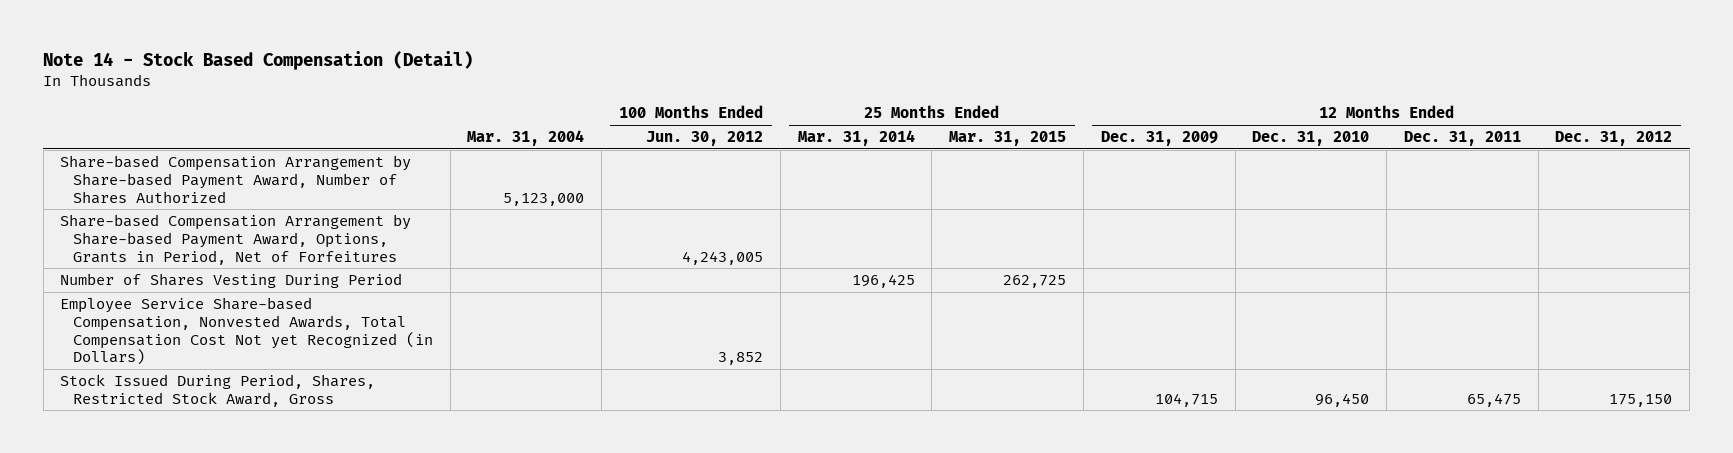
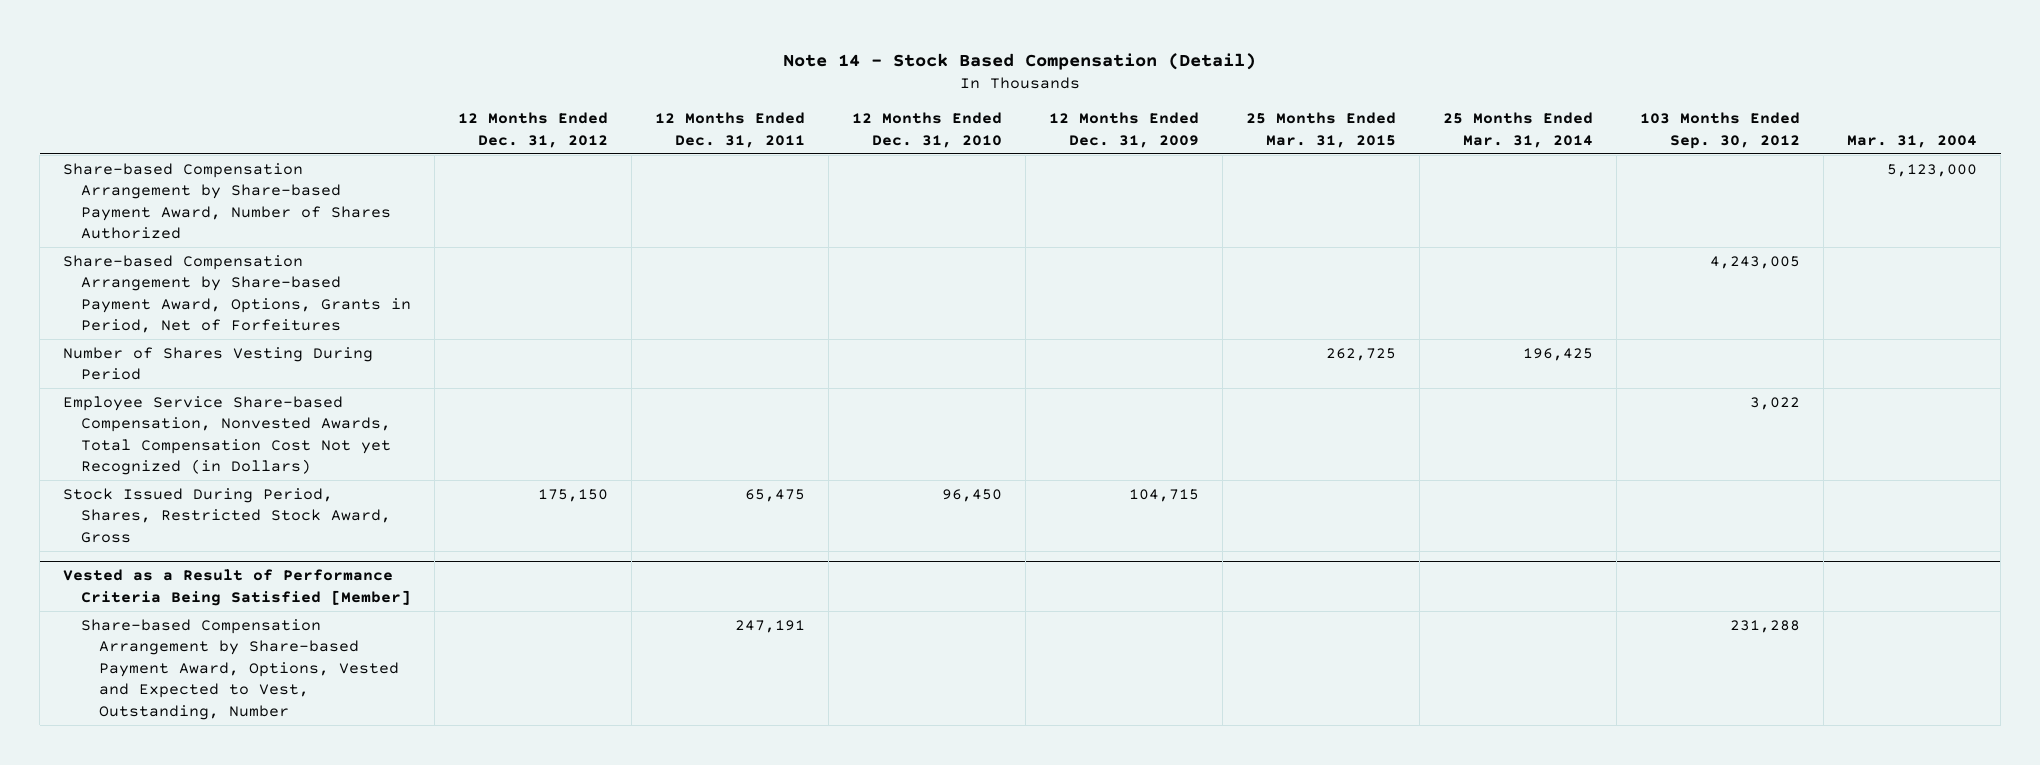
- | Mar. 31, 2004 | 100 Months Ended Jun. 30, 2012 | 25 Months Ended Mar. 31, 2014 | 25 Months Ended Mar. 31, 2015 | 12 Months Ended Dec. 31, 2009 | 12 Months Ended Dec. 31, 2010 | 12 Months Ended Dec. 31, 2011 | 12 Months Ended Dec. 31, 2012
+ | 12 Months Ended Dec. 31, 2012 | 12 Months Ended Dec. 31, 2011 | 12 Months Ended Dec. 31, 2010 | 12 Months Ended Dec. 31, 2009 | 25 Months Ended Mar. 31, 2015 | 25 Months Ended Mar. 31, 2014 | 103 Months Ended Sep. 30, 2012 | Mar. 31, 2004
+ Vested as a Result of Performance Criteria Being Satisfied [Member]
+ Share-based Compensation Arrangement by Share-based Payment Award, Options, Vested and Expected to Vest, Outstanding, Number | | 247,191 | | | | | 231,288 |

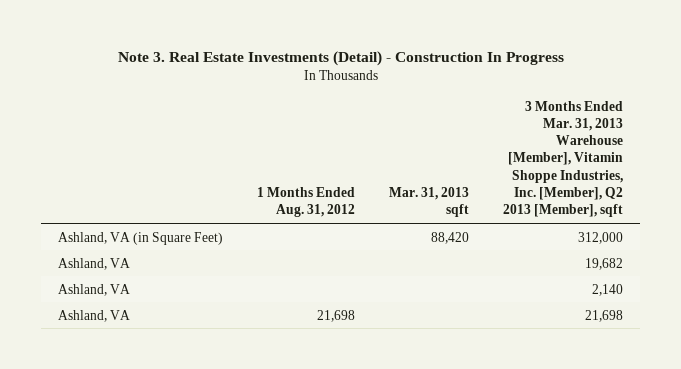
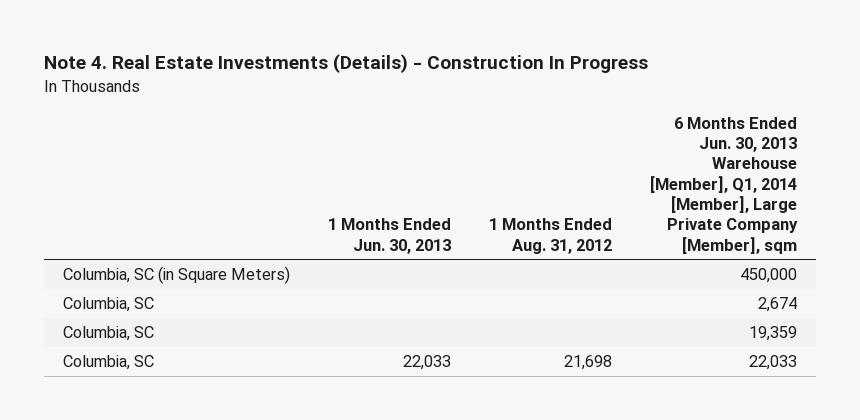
- Note 3. Real Estate Investments (Detail) - Construction In Progress
+ Note 4. Real Estate Investments (Details) - Construction In Progress
- | 1 Months Ended Aug. 31, 2012 | Mar. 31, 2013 sqft | 3 Months Ended Mar. 31, 2013 Warehouse [Member], Vitamin Shoppe Industries, Inc. [Member], Q2 2013 [Member], sqft
+ | 1 Months Ended Jun. 30, 2013 | 1 Months Ended Aug. 31, 2012 | 6 Months Ended Jun. 30, 2013 Warehouse [Member], Q1, 2014 [Member], Large Private Company [Member], sqm
- Ashland, VA (in Square Feet) | | 88,420 | 312,000
- Ashland, VA | | | 19,682
- Ashland, VA | | | 2,140
- Ashland, VA | 21,698 | | 21,698
+ Columbia, SC (in Square Meters) | | | 450,000
+ Columbia, SC | | | 2,674
+ Columbia, SC | | | 19,359
+ Columbia, SC | 22,033 | 21,698 | 22,033

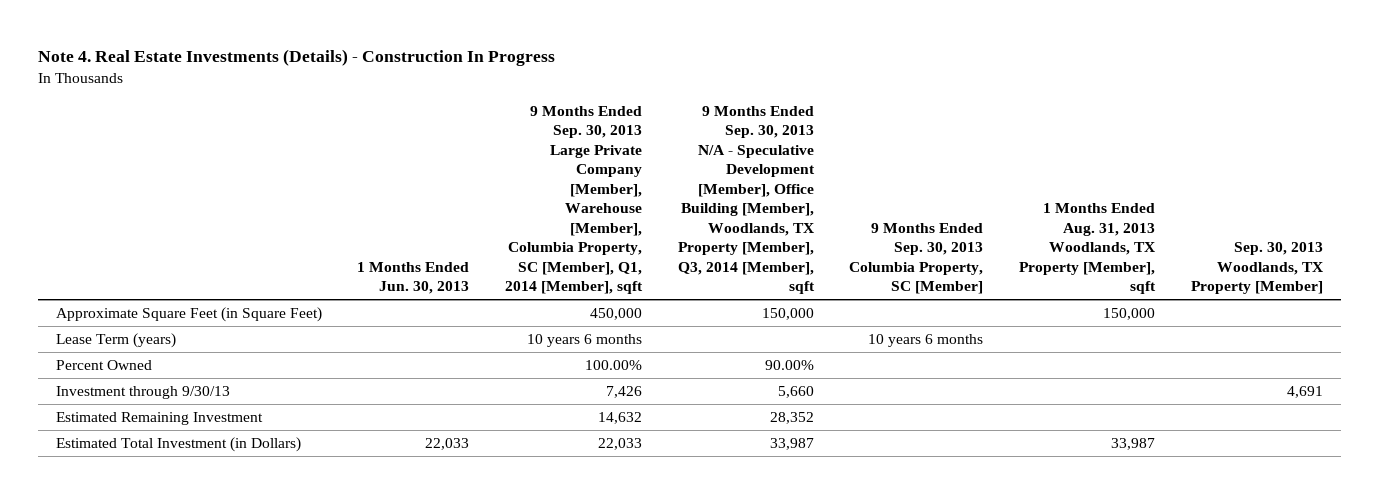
- | 1 Months Ended Jun. 30, 2013 | 1 Months Ended Aug. 31, 2012 | 6 Months Ended Jun. 30, 2013 Warehouse [Member], Q1, 2014 [Member], Large Private Company [Member], sqm
+ | 1 Months Ended Jun. 30, 2013 | 9 Months Ended Sep. 30, 2013 Large Private Company [Member], Warehouse [Member], Columbia Property, SC [Member], Q1, 2014 [Member], sqft | 9 Months Ended Sep. 30, 2013 N/A - Speculative Development [Member], Office Building [Member], Woodlands, TX Property [Member], Q3, 2014 [Member], sqft | 9 Months Ended Sep. 30, 2013 Columbia Property, SC [Member] | 1 Months Ended Aug. 31, 2013 Woodlands, TX Property [Member], sqft | Sep. 30, 2013 Woodlands, TX Property [Member]
- Columbia, SC (in Square Meters) | | | 450,000
- Columbia, SC | | | 2,674
- Columbia, SC | | | 19,359
- Columbia, SC | 22,033 | 21,698 | 22,033
+ Approximate Square Feet (in Square Feet) | | 450,000 | 150,000 | | 150,000 |
+ Lease Term (years) | | 10 years 6 months | | 10 years 6 months | |
+ Percent Owned | | 100.00% | 90.00% | | |
+ Investment through 9/30/13 | | 7,426 | 5,660 | | | 4,691
+ Estimated Remaining Investment | | 14,632 | 28,352 | | |
+ Estimated Total Investment (in Dollars) | 22,033 | 22,033 | 33,987 | | 33,987 |

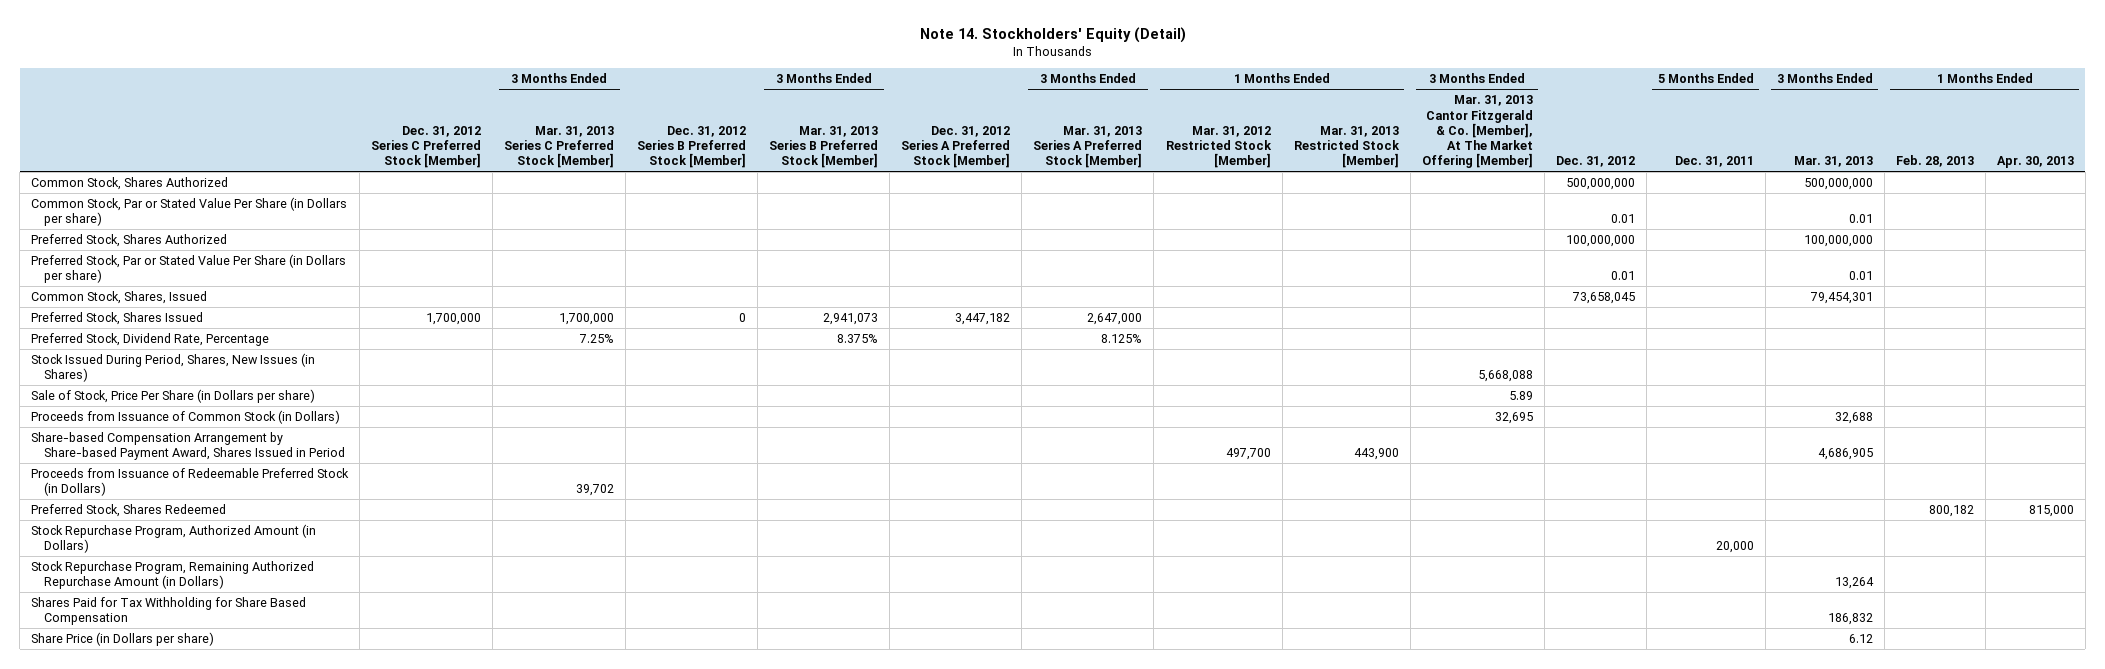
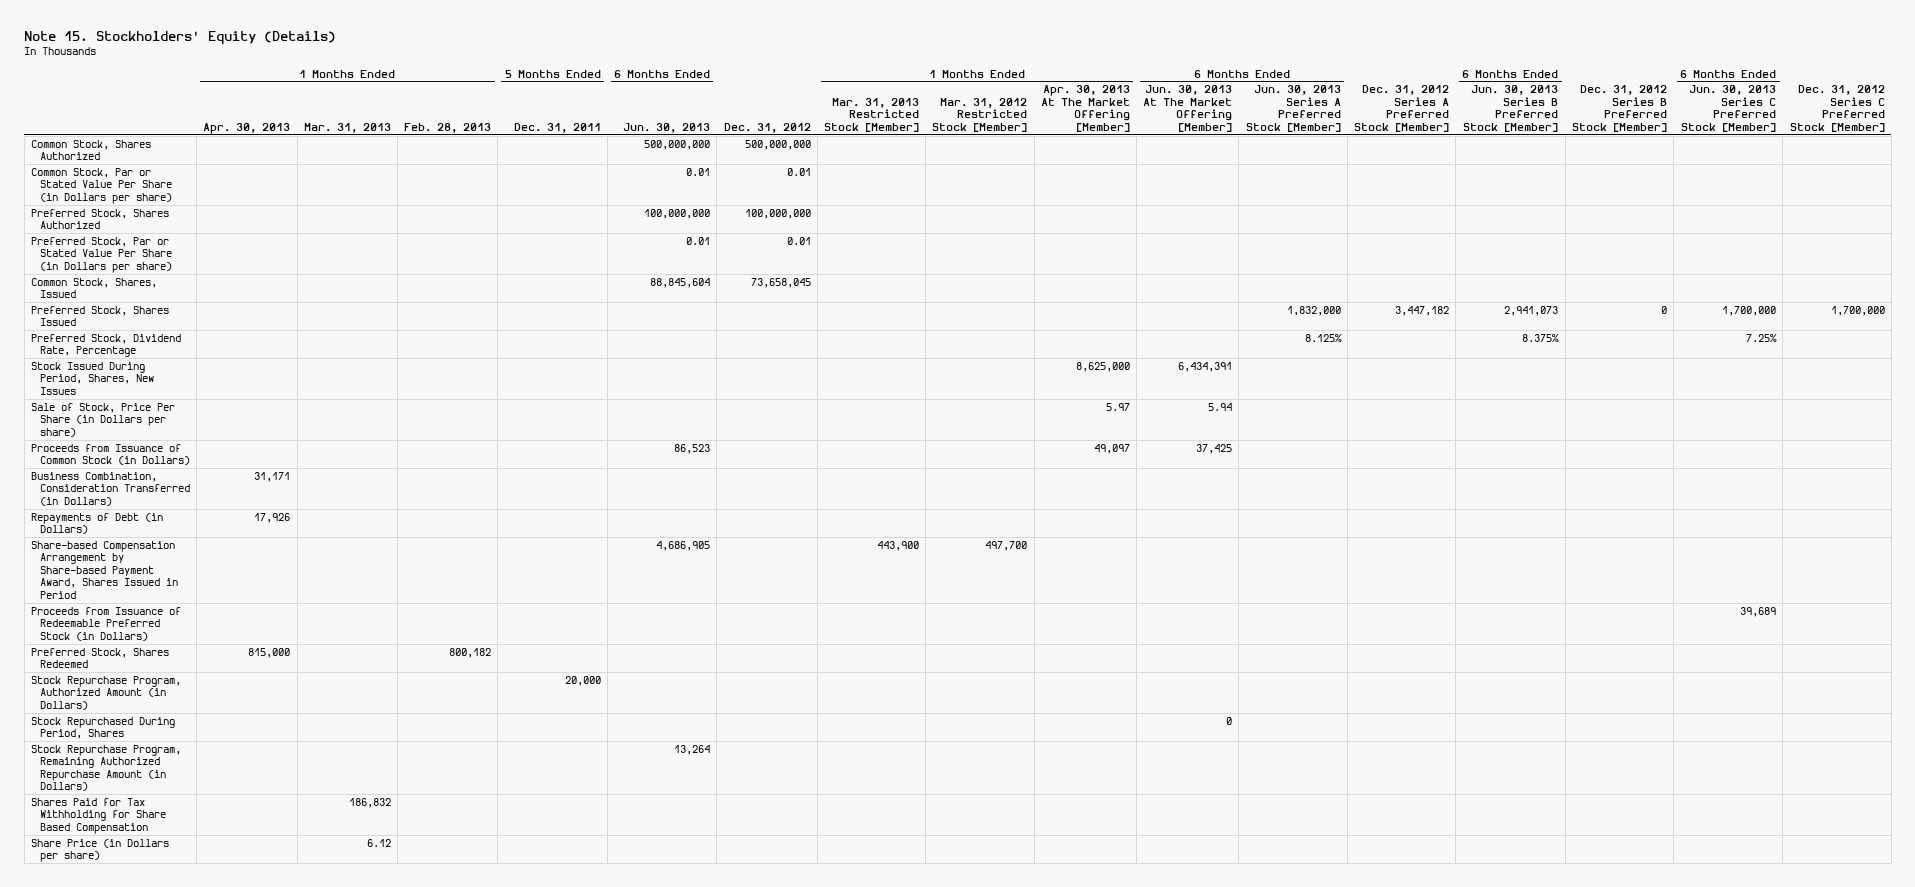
- Note 14. Stockholders' Equity (Detail)
+ Note 15. Stockholders' Equity (Details)
- | Dec. 31, 2012 Series C Preferred Stock [Member] | 3 Months Ended Mar. 31, 2013 Series C Preferred Stock [Member] | Dec. 31, 2012 Series B Preferred Stock [Member] | 3 Months Ended Mar. 31, 2013 Series B Preferred Stock [Member] | Dec. 31, 2012 Series A Preferred Stock [Member] | 3 Months Ended Mar. 31, 2013 Series A Preferred Stock [Member] | 1 Months Ended Mar. 31, 2012 Restricted Stock [Member] | 1 Months Ended Mar. 31, 2013 Restricted Stock [Member] | 3 Months Ended Mar. 31, 2013 Cantor Fitzgerald & Co. [Member], At The Market Offering [Member] | Dec. 31, 2012 | 5 Months Ended Dec. 31, 2011 | 3 Months Ended Mar. 31, 2013 | 1 Months Ended Feb. 28, 2013 | 1 Months Ended Apr. 30, 2013
+ | 1 Months Ended Apr. 30, 2013 | 1 Months Ended Mar. 31, 2013 | 1 Months Ended Feb. 28, 2013 | 5 Months Ended Dec. 31, 2011 | 6 Months Ended Jun. 30, 2013 | Dec. 31, 2012 | 1 Months Ended Mar. 31, 2013 Restricted Stock [Member] | 1 Months Ended Mar. 31, 2012 Restricted Stock [Member] | 1 Months Ended Apr. 30, 2013 At The Market Offering [Member] | 6 Months Ended Jun. 30, 2013 At The Market Offering [Member] | 6 Months Ended Jun. 30, 2013 Series A Preferred Stock [Member] | Dec. 31, 2012 Series A Preferred Stock [Member] | 6 Months Ended Jun. 30, 2013 Series B Preferred Stock [Member] | Dec. 31, 2012 Series B Preferred Stock [Member] | 6 Months Ended Jun. 30, 2013 Series C Preferred Stock [Member] | Dec. 31, 2012 Series C Preferred Stock [Member]
- Stock Issued During Period, Shares, New Issues (in Shares) | | | | | | | | | 5,668,088 | | | | |
+ Stock Issued During Period, Shares, New Issues | | | | | | | | | 8,625,000 | 6,434,391 | | | | | |
+ Business Combination, Consideration Transferred (in Dollars) | 31,171 | | | | | | | | | | | | | | |
+ Repayments of Debt (in Dollars) | 17,926 | | | | | | | | | | | | | | |
+ Stock Repurchased During Period, Shares | | | | | | | | | | 0 | | | | | |

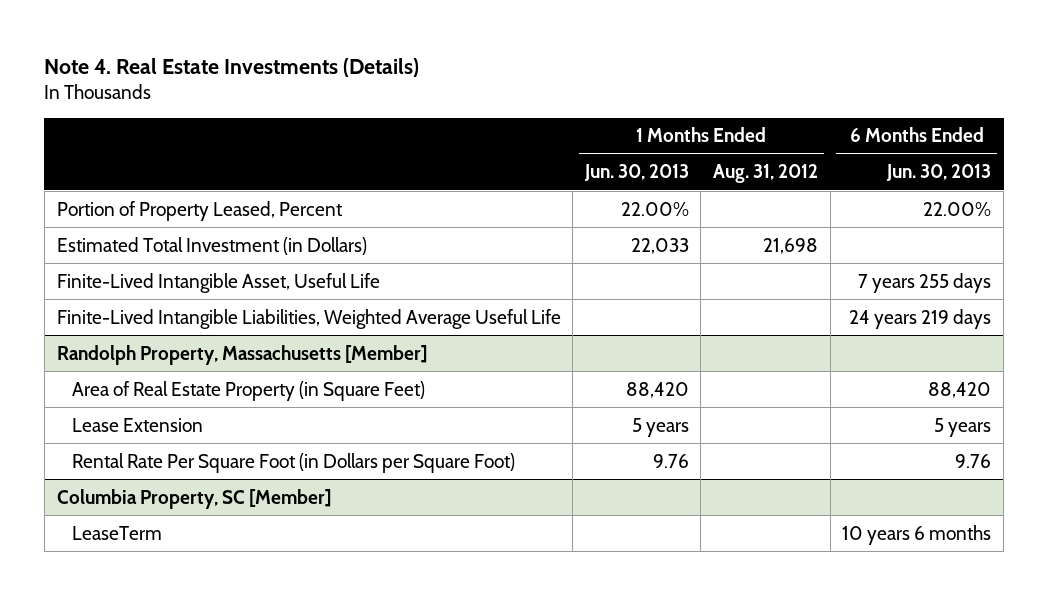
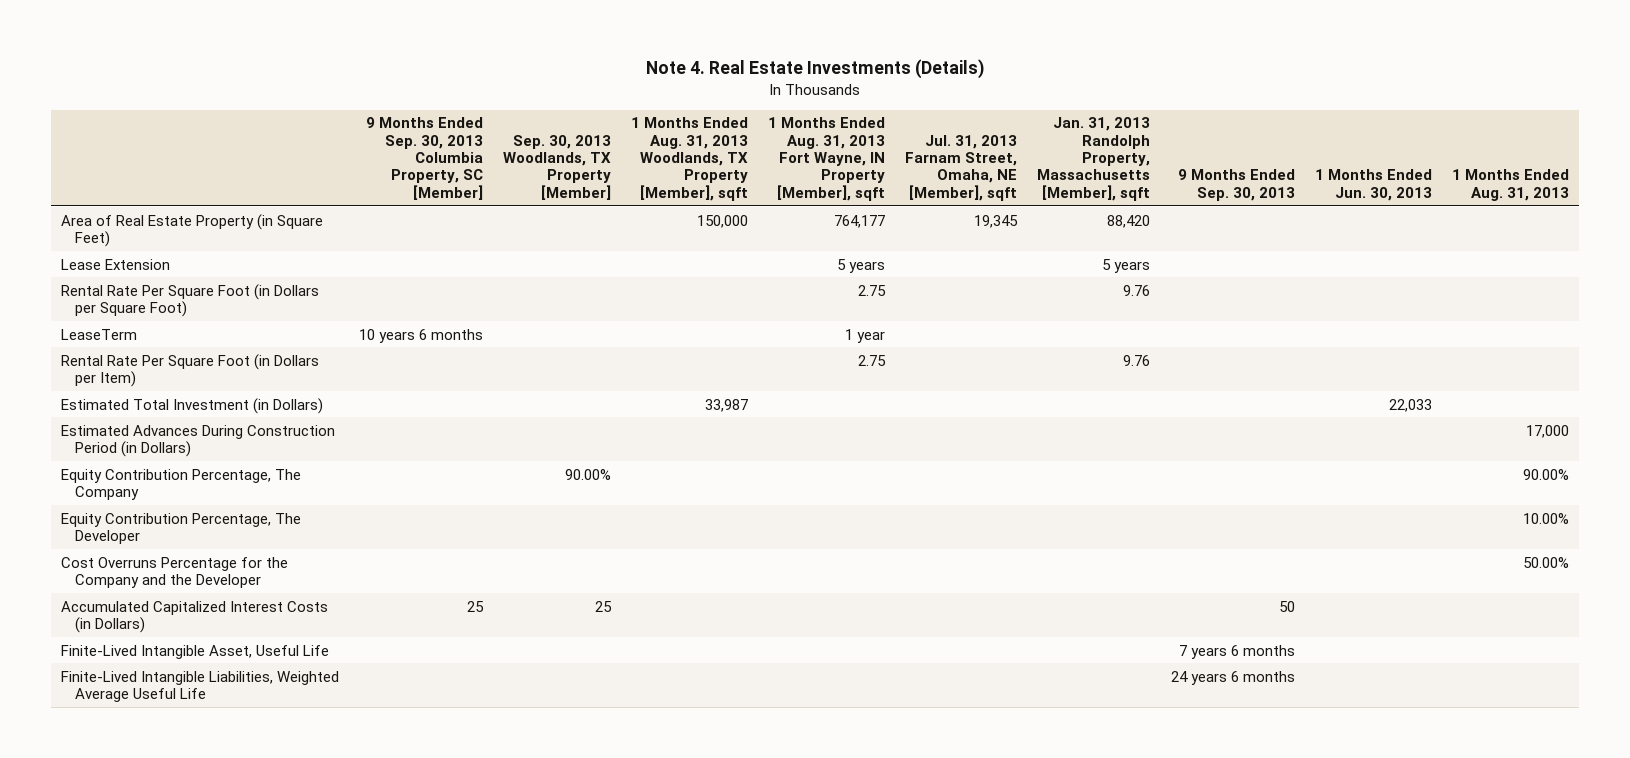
- | 1 Months Ended Jun. 30, 2013 | 1 Months Ended Aug. 31, 2012 | 6 Months Ended Jun. 30, 2013
+ | 9 Months Ended Sep. 30, 2013 Columbia Property, SC [Member] | Sep. 30, 2013 Woodlands, TX Property [Member] | 1 Months Ended Aug. 31, 2013 Woodlands, TX Property [Member], sqft | 1 Months Ended Aug. 31, 2013 Fort Wayne, IN Property [Member], sqft | Jul. 31, 2013 Farnam Street, Omaha, NE [Member], sqft | Jan. 31, 2013 Randolph Property, Massachusetts [Member], sqft | 9 Months Ended Sep. 30, 2013 | 1 Months Ended Jun. 30, 2013 | 1 Months Ended Aug. 31, 2013
- Portion of Property Leased, Percent | 22.00% | | 22.00%
+ Area of Real Estate Property (in Square Feet) | | | 150,000 | 764,177 | 19,345 | 88,420 | | |
+ Lease Extension | | | | 5 years | | 5 years | | |
+ Rental Rate Per Square Foot (in Dollars per Square Foot) | | | | 2.75 | | 9.76 | | |
+ LeaseTerm | 10 years 6 months | | | 1 year | | | | |
+ Rental Rate Per Square Foot (in Dollars per Item) | | | | 2.75 | | 9.76 | | |
+ Estimated Advances During Construction Period (in Dollars) | | | | | | | | | 17,000
+ Equity Contribution Percentage, The Company | | 90.00% | | | | | | | 90.00%
+ Equity Contribution Percentage, The Developer | | | | | | | | | 10.00%
+ Cost Overruns Percentage for the Company and the Developer | | | | | | | | | 50.00%
+ Accumulated Capitalized Interest Costs (in Dollars) | 25 | 25 | | | | | 50 | |
- Randolph Property, Massachusetts [Member]
- Area of Real Estate Property (in Square Feet) | 88,420 | | 88,420
- Lease Extension | 5 years | | 5 years
- Rental Rate Per Square Foot (in Dollars per Square Foot) | 9.76 | | 9.76
- Columbia Property, SC [Member]
- LeaseTerm | | | 10 years 6 months

